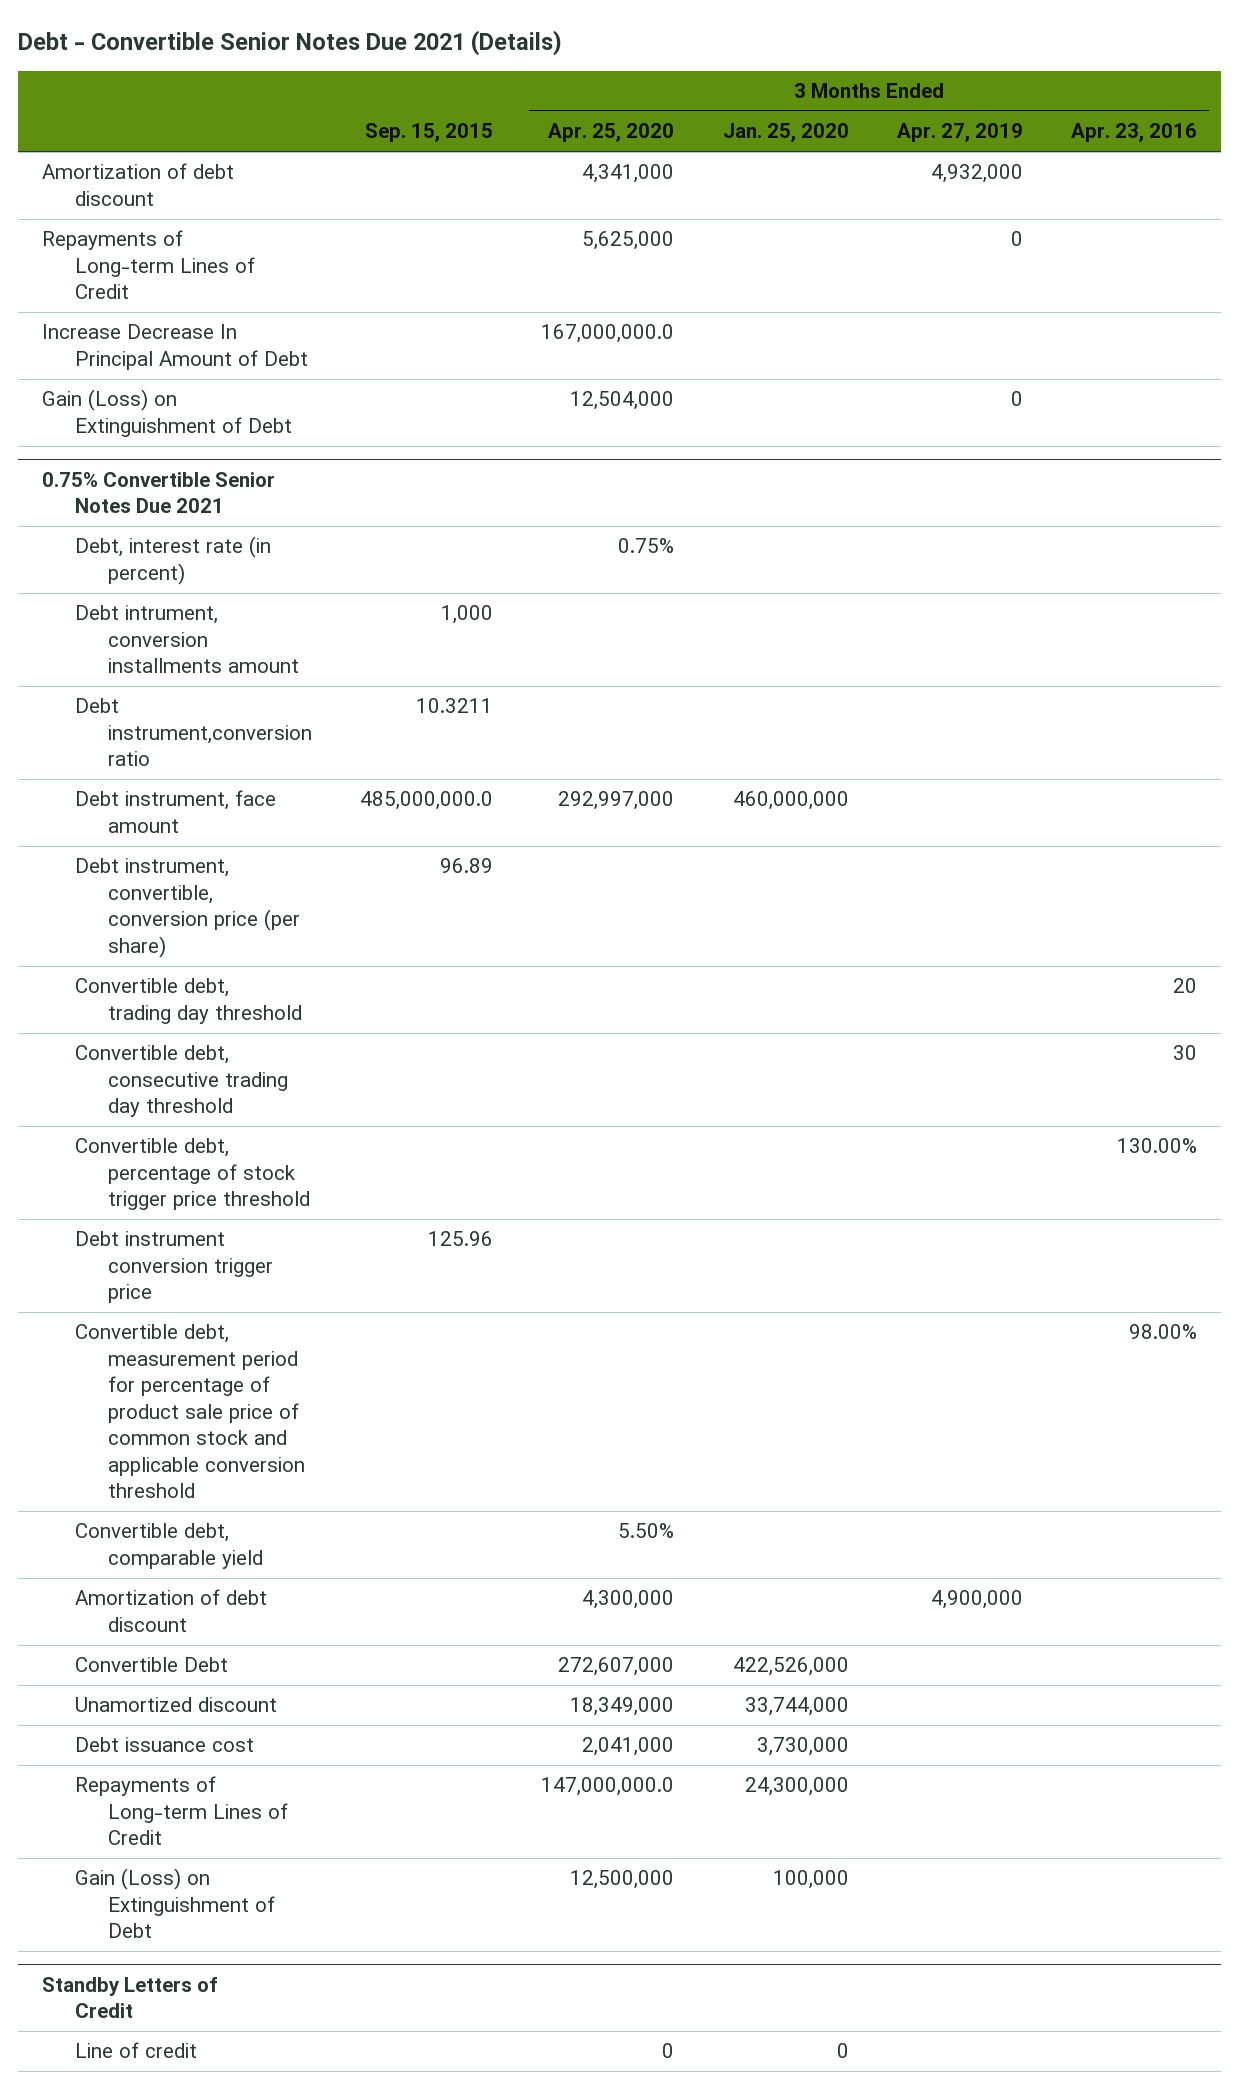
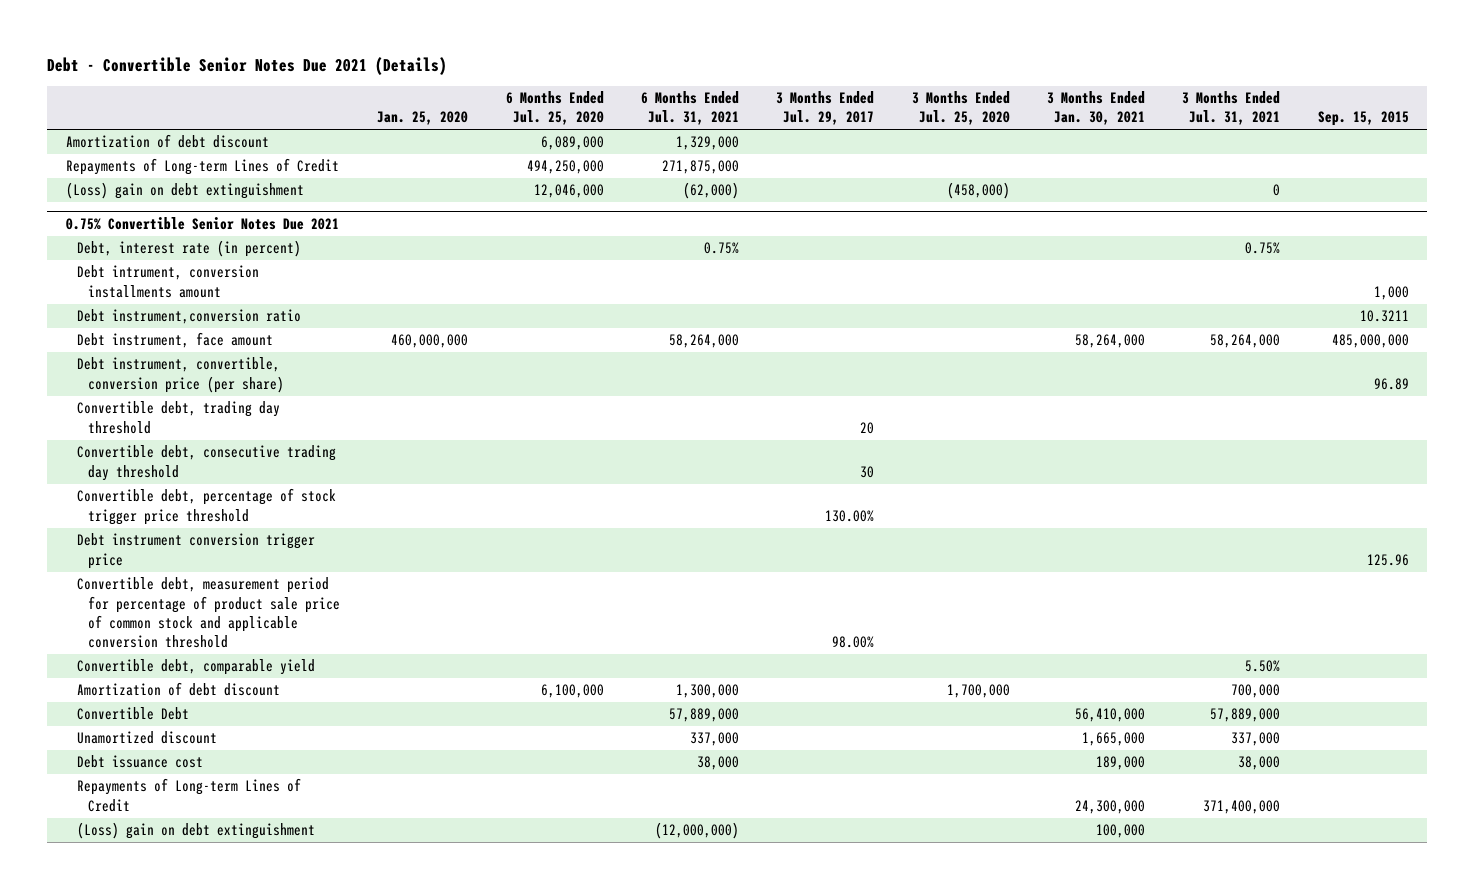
- | Sep. 15, 2015 | 3 Months Ended Apr. 25, 2020 | 3 Months Ended Jan. 25, 2020 | 3 Months Ended Apr. 27, 2019 | 3 Months Ended Apr. 23, 2016
+ | Jan. 25, 2020 | 6 Months Ended Jul. 25, 2020 | 6 Months Ended Jul. 31, 2021 | 3 Months Ended Jul. 29, 2017 | 3 Months Ended Jul. 25, 2020 | 3 Months Ended Jan. 30, 2021 | 3 Months Ended Jul. 31, 2021 | Sep. 15, 2015
- Increase Decrease In Principal Amount of Debt | | 167,000,000.0 | | |
- Gain (Loss) on Extinguishment of Debt | | 12,504,000 | | 0 |
+ (Loss) gain on debt extinguishment | | 12,046,000 | (62,000) | | (458,000) | | 0 |
@ 0.75% Convertible Senior Notes Due 2021
- Debt instrument, face amount | 485,000,000.0 | 292,997,000 | 460,000,000 | |
+ Debt instrument, face amount | 460,000,000 | | 58,264,000 | | | 58,264,000 | 58,264,000 | 485,000,000
- Gain (Loss) on Extinguishment of Debt | | 12,500,000 | 100,000 | |
- Standby Letters of Credit
- Line of credit | | 0 | 0 | |
@ 0.75% Convertible Senior Notes Due 2021
+ (Loss) gain on debt extinguishment | | | (12,000,000) | | | 100,000 | |

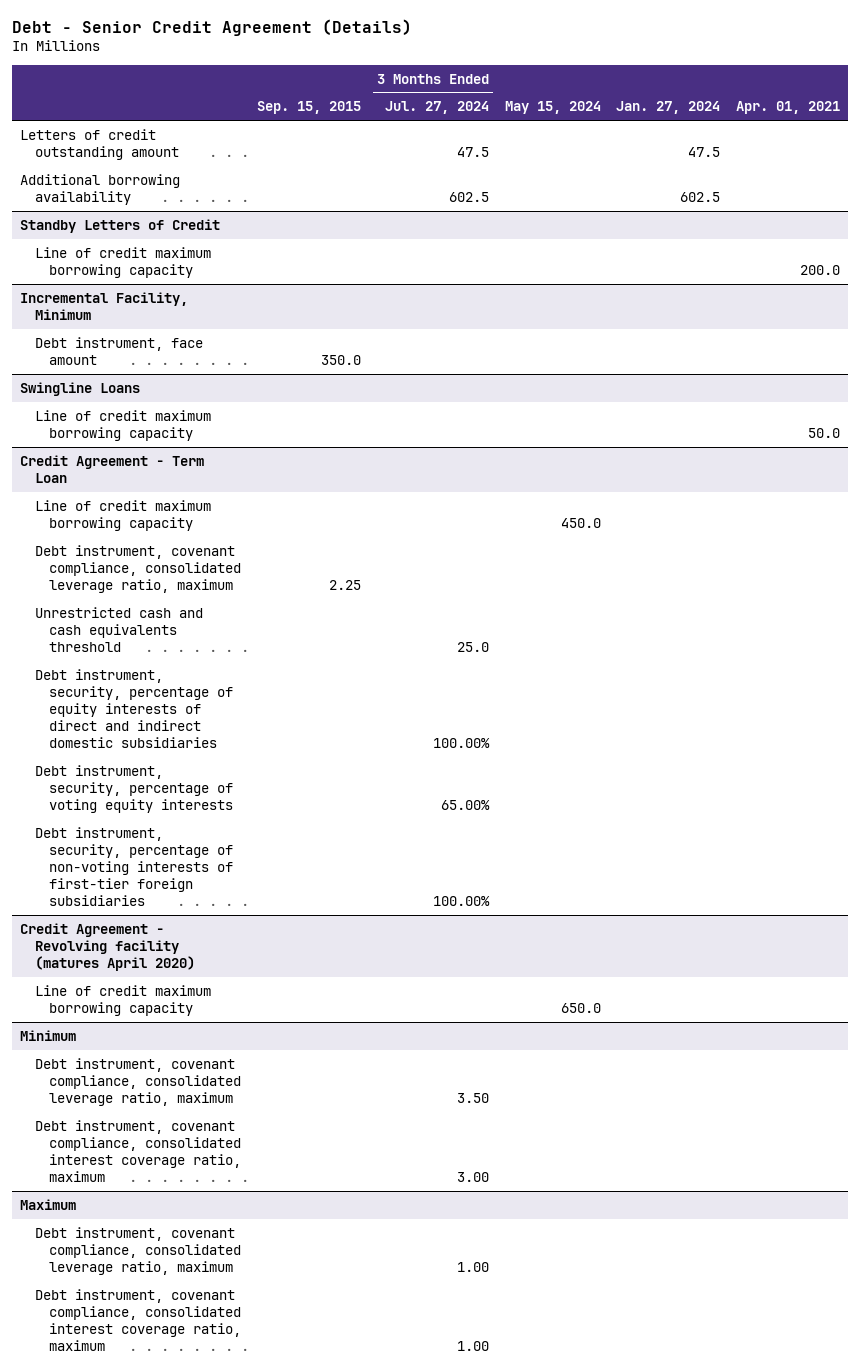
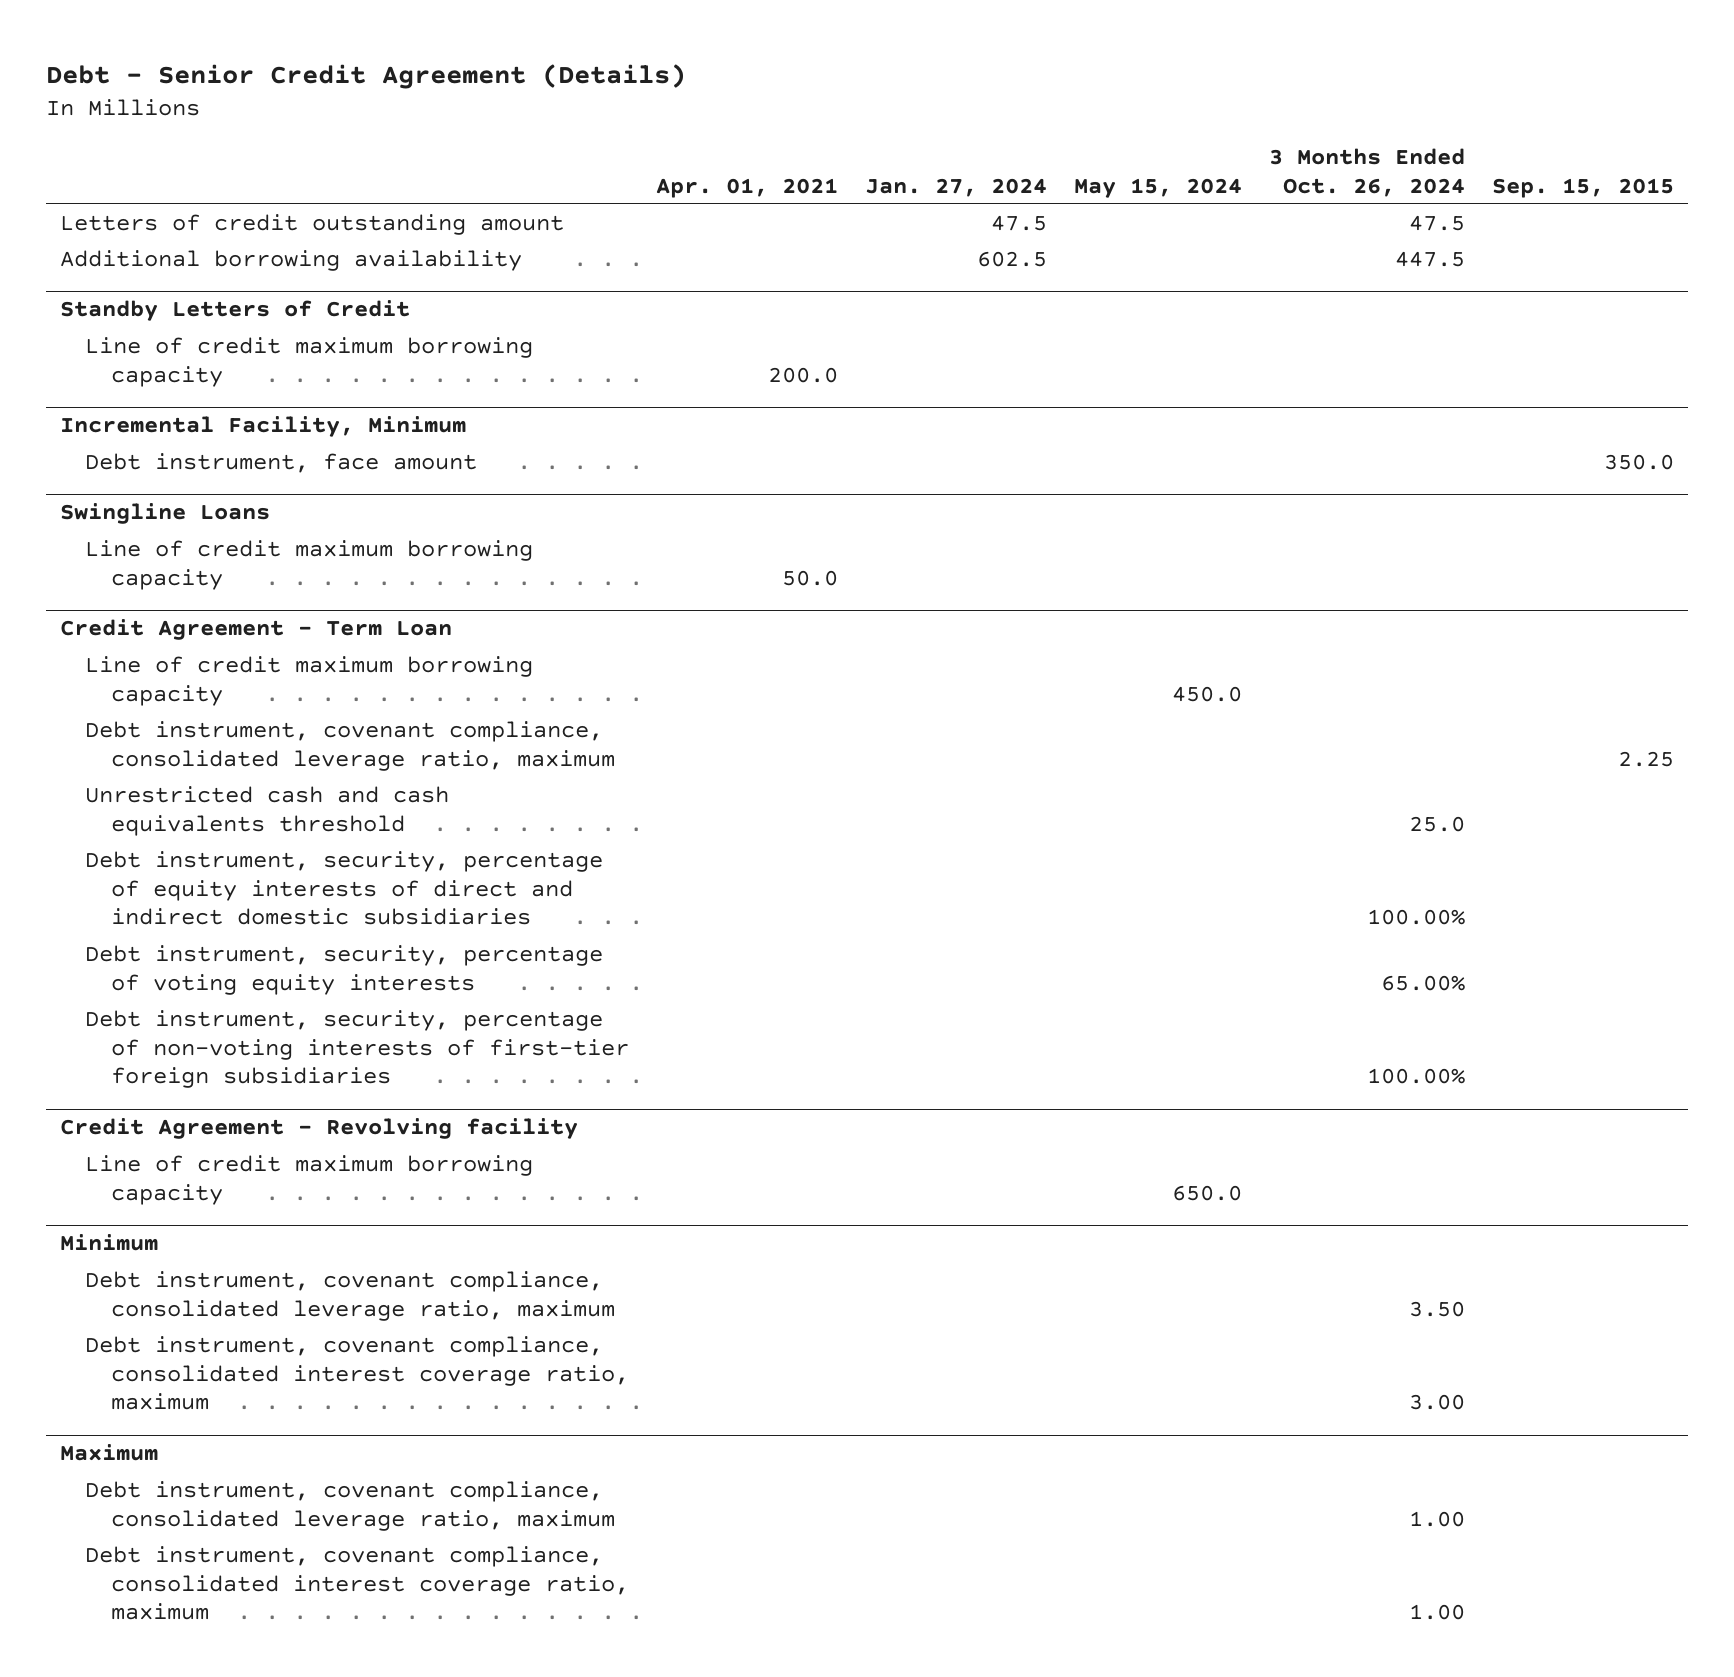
- | Sep. 15, 2015 | 3 Months Ended Jul. 27, 2024 | May 15, 2024 | Jan. 27, 2024 | Apr. 01, 2021
+ | Apr. 01, 2021 | Jan. 27, 2024 | May 15, 2024 | 3 Months Ended Oct. 26, 2024 | Sep. 15, 2015
- Credit Agreement - Revolving facility (matures April 2020)
+ Credit Agreement - Revolving facility

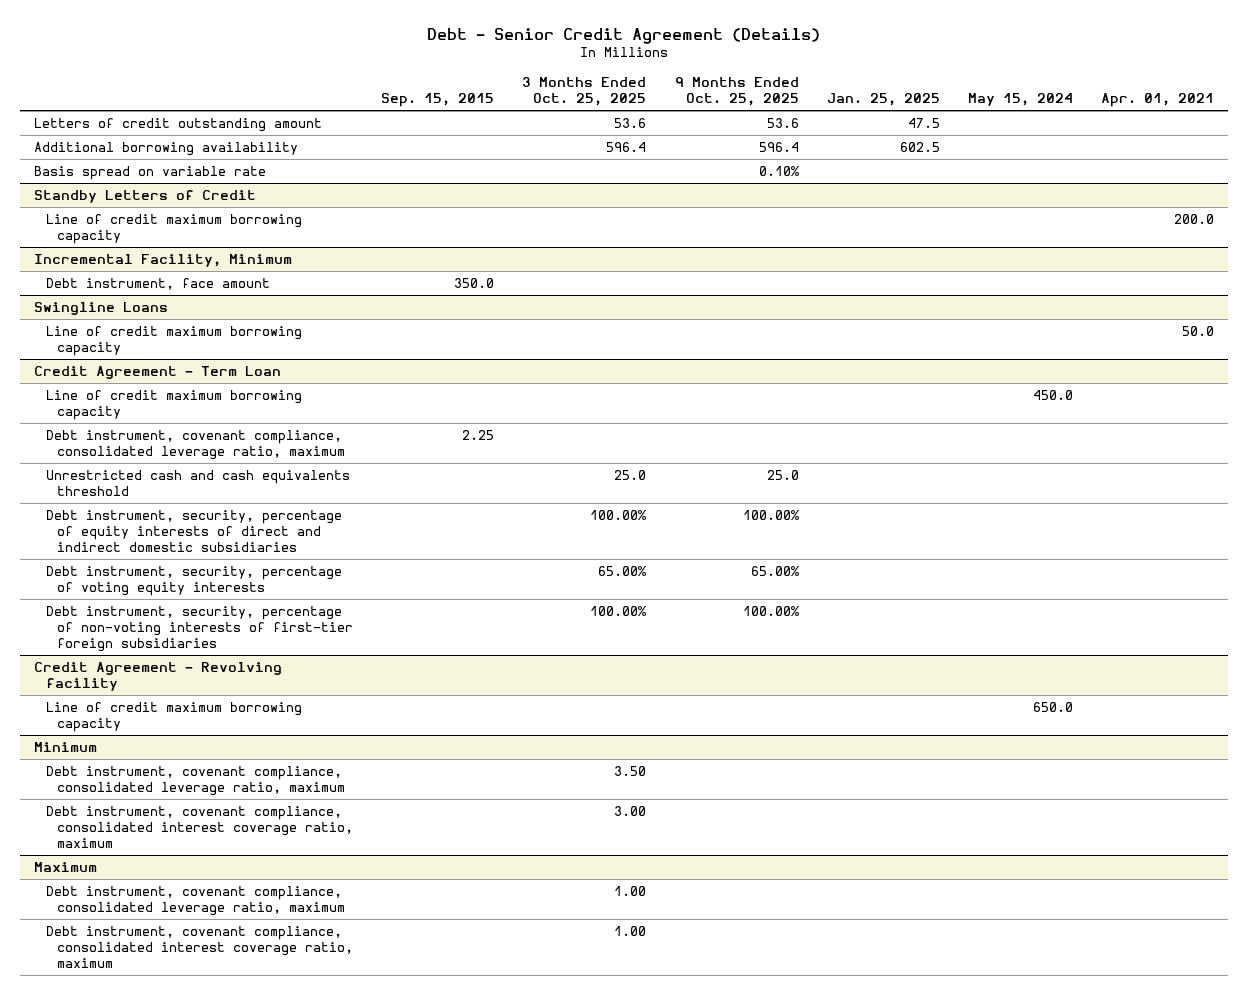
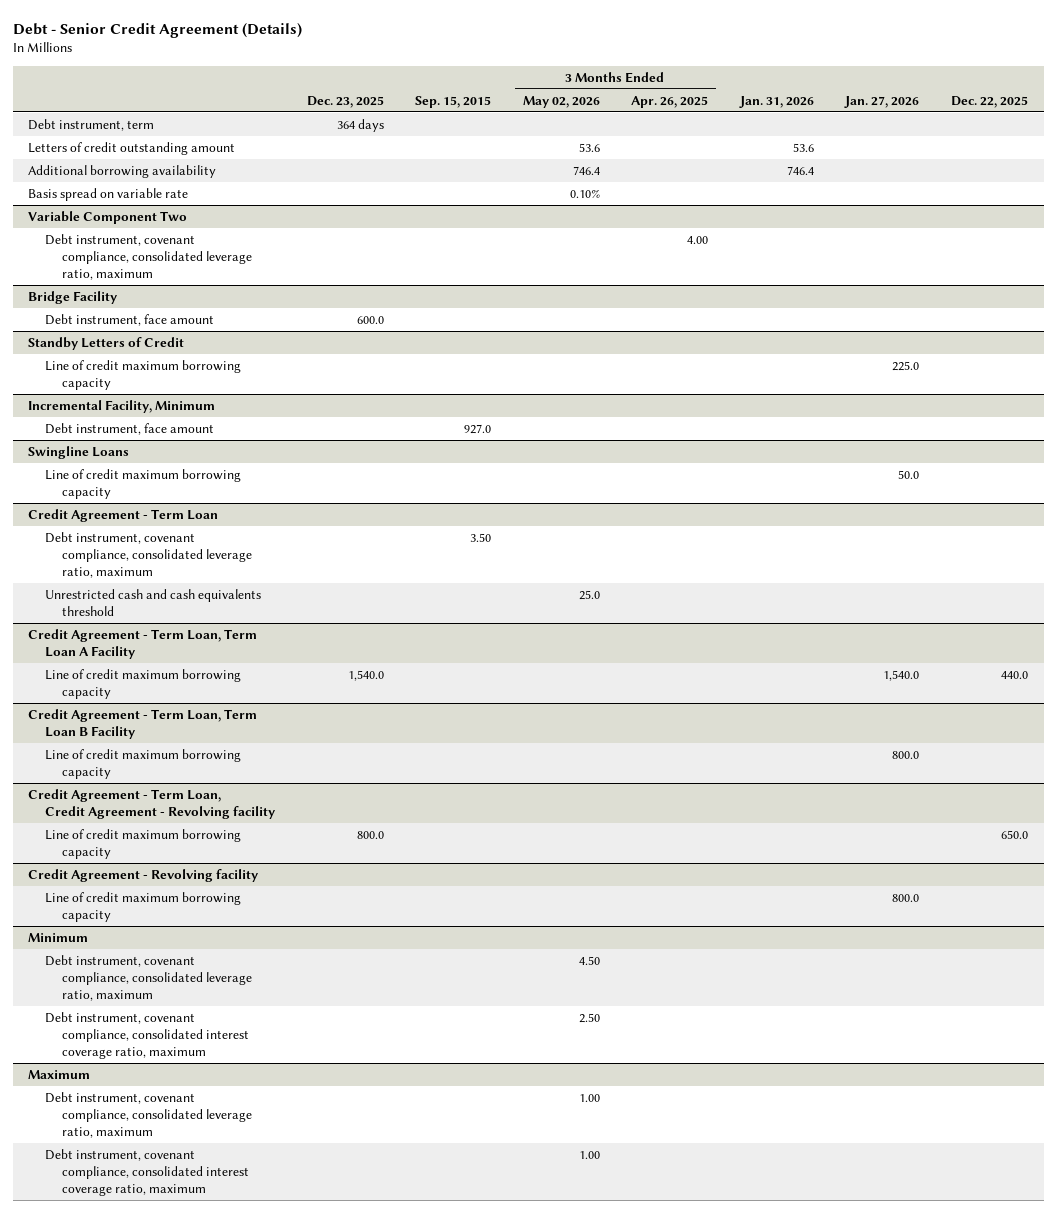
- | Sep. 15, 2015 | 3 Months Ended Oct. 25, 2025 | 9 Months Ended Oct. 25, 2025 | Jan. 25, 2025 | May 15, 2024 | Apr. 01, 2021
+ | Dec. 23, 2025 | Sep. 15, 2015 | 3 Months Ended May 02, 2026 | 3 Months Ended Apr. 26, 2025 | Jan. 31, 2026 | Jan. 27, 2026 | Dec. 22, 2025
+ Debt instrument, term | 364 days | | | | | |
+ Variable Component Two
+ Debt instrument, covenant compliance, consolidated leverage ratio, maximum | | | | 4.00 | | |
+ Bridge Facility
+ Debt instrument, face amount | 600.0 | | | | | |
@ Incremental Facility, Minimum
- Debt instrument, face amount | 350.0 | | | | |
+ Debt instrument, face amount | | 927.0 | | | | |
@ Credit Agreement - Term Loan
- Line of credit maximum borrowing capacity | | | | | 450.0 |
- Debt instrument, covenant compliance, consolidated leverage ratio, maximum | 2.25 | | | | |
+ Debt instrument, covenant compliance, consolidated leverage ratio, maximum | | 3.50 | | | | |
- Debt instrument, security, percentage of equity interests of direct and indirect domestic subsidiaries | | 100.00% | 100.00% | | |
- Debt instrument, security, percentage of voting equity interests | | 65.00% | 65.00% | | |
- Debt instrument, security, percentage of non-voting interests of first-tier foreign subsidiaries | | 100.00% | 100.00% | | |
+ Credit Agreement - Term Loan, Term Loan A Facility
+ Line of credit maximum borrowing capacity | 1,540.0 | | | | | 1,540.0 | 440.0
+ Credit Agreement - Term Loan, Term Loan B Facility
+ Line of credit maximum borrowing capacity | | | | | | 800.0 |
+ Credit Agreement - Term Loan, Credit Agreement - Revolving facility
+ Line of credit maximum borrowing capacity | 800.0 | | | | | | 650.0

